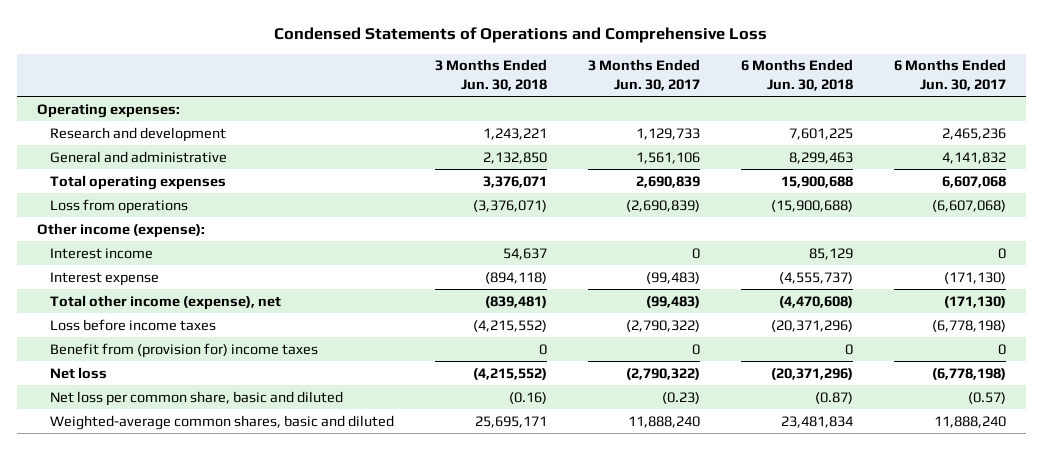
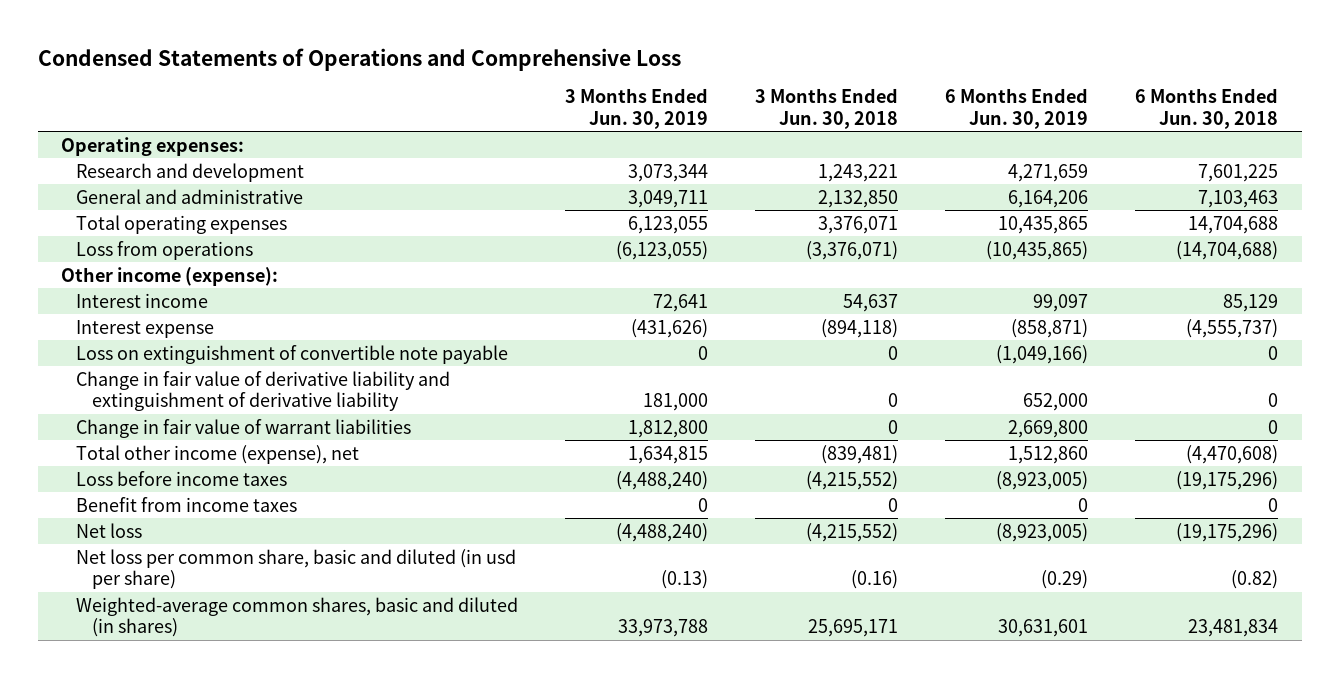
- | 3 Months Ended Jun. 30, 2018 | 3 Months Ended Jun. 30, 2017 | 6 Months Ended Jun. 30, 2018 | 6 Months Ended Jun. 30, 2017
+ | 3 Months Ended Jun. 30, 2019 | 3 Months Ended Jun. 30, 2018 | 6 Months Ended Jun. 30, 2019 | 6 Months Ended Jun. 30, 2018
- General and administrative | 2,132,850 | 1,561,106 | 8,299,463 | 4,141,832
- Total operating expenses | 3,376,071 | 2,690,839 | 15,900,688 | 6,607,068
- Loss from operations | (3,376,071) | (2,690,839) | (15,900,688) | (6,607,068)
+ General and administrative | 3,049,711 | 2,132,850 | 6,164,206 | 7,103,463
+ Total operating expenses | 6,123,055 | 3,376,071 | 10,435,865 | 14,704,688
+ Loss from operations | (6,123,055) | (3,376,071) | (10,435,865) | (14,704,688)
+ Loss on extinguishment of convertible note payable | 0 | 0 | (1,049,166) | 0
+ Change in fair value of derivative liability and extinguishment of derivative liability | 181,000 | 0 | 652,000 | 0
+ Change in fair value of warrant liabilities | 1,812,800 | 0 | 2,669,800 | 0
- Loss before income taxes | (4,215,552) | (2,790,322) | (20,371,296) | (6,778,198)
- Benefit from (provision for) income taxes | 0 | 0 | 0 | 0
- Net loss | (4,215,552) | (2,790,322) | (20,371,296) | (6,778,198)
- Net loss per common share, basic and diluted | (0.16) | (0.23) | (0.87) | (0.57)
- Weighted-average common shares, basic and diluted | 25,695,171 | 11,888,240 | 23,481,834 | 11,888,240
+ Loss before income taxes | (4,488,240) | (4,215,552) | (8,923,005) | (19,175,296)
+ Benefit from income taxes | 0 | 0 | 0 | 0
+ Net loss | (4,488,240) | (4,215,552) | (8,923,005) | (19,175,296)
+ Net loss per common share, basic and diluted (in usd per share) | (0.13) | (0.16) | (0.29) | (0.82)
+ Weighted-average common shares, basic and diluted (in shares) | 33,973,788 | 25,695,171 | 30,631,601 | 23,481,834

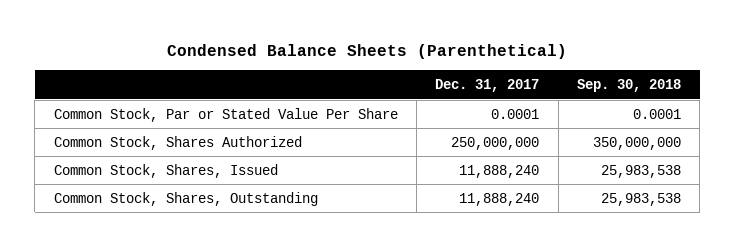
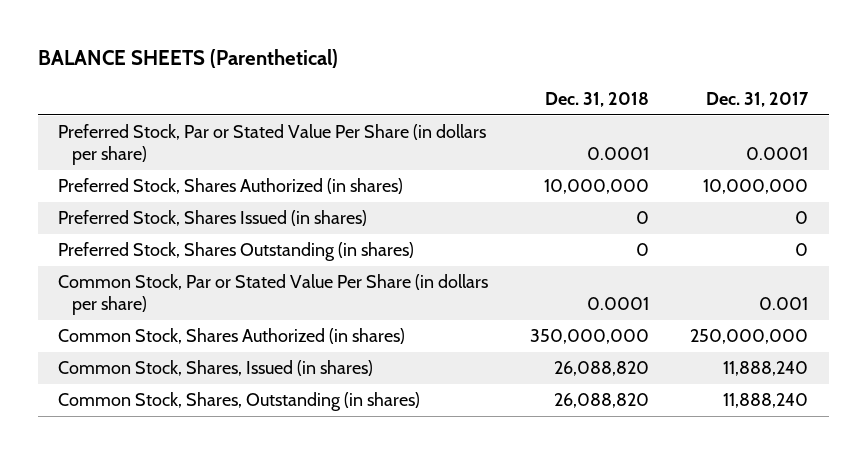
- Condensed Balance Sheets (Parenthetical)
+ BALANCE SHEETS (Parenthetical)
- | Dec. 31, 2017 | Sep. 30, 2018
+ | Dec. 31, 2018 | Dec. 31, 2017
- Common Stock, Par or Stated Value Per Share | 0.0001 | 0.0001
- Common Stock, Shares Authorized | 250,000,000 | 350,000,000
- Common Stock, Shares, Issued | 11,888,240 | 25,983,538
- Common Stock, Shares, Outstanding | 11,888,240 | 25,983,538
+ Preferred Stock, Par or Stated Value Per Share (in dollars per share) | 0.0001 | 0.0001
+ Preferred Stock, Shares Authorized (in shares) | 10,000,000 | 10,000,000
+ Preferred Stock, Shares Issued (in shares) | 0 | 0
+ Preferred Stock, Shares Outstanding (in shares) | 0 | 0
+ Common Stock, Par or Stated Value Per Share (in dollars per share) | 0.0001 | 0.001
+ Common Stock, Shares Authorized (in shares) | 350,000,000 | 250,000,000
+ Common Stock, Shares, Issued (in shares) | 26,088,820 | 11,888,240
+ Common Stock, Shares, Outstanding (in shares) | 26,088,820 | 11,888,240

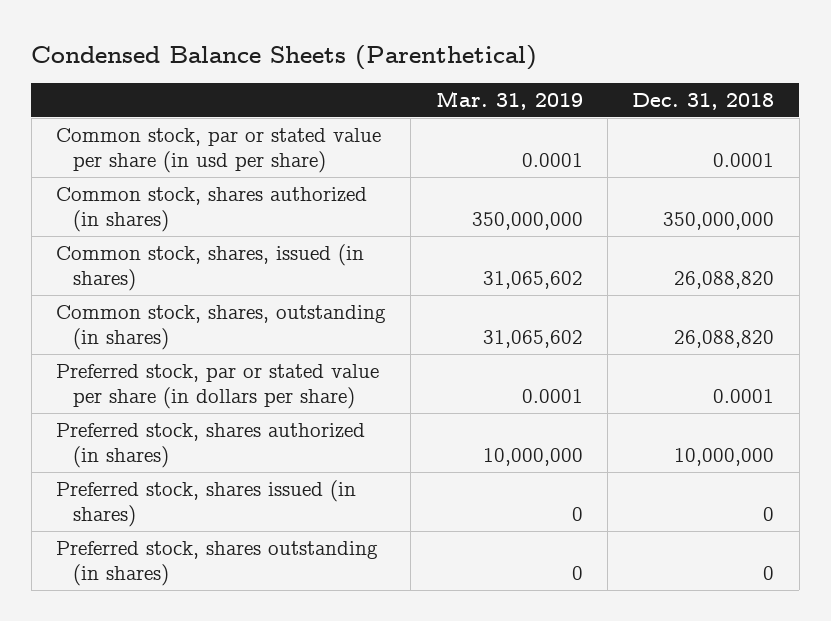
- BALANCE SHEETS (Parenthetical)
+ Condensed Balance Sheets (Parenthetical)
- | Dec. 31, 2018 | Dec. 31, 2017
+ | Mar. 31, 2019 | Dec. 31, 2018
- Preferred Stock, Par or Stated Value Per Share (in dollars per share) | 0.0001 | 0.0001
- Preferred Stock, Shares Authorized (in shares) | 10,000,000 | 10,000,000
- Preferred Stock, Shares Issued (in shares) | 0 | 0
- Preferred Stock, Shares Outstanding (in shares) | 0 | 0
- Common Stock, Par or Stated Value Per Share (in dollars per share) | 0.0001 | 0.001
- Common Stock, Shares Authorized (in shares) | 350,000,000 | 250,000,000
- Common Stock, Shares, Issued (in shares) | 26,088,820 | 11,888,240
- Common Stock, Shares, Outstanding (in shares) | 26,088,820 | 11,888,240
+ Common stock, par or stated value per share (in usd per share) | 0.0001 | 0.0001
+ Common stock, shares authorized (in shares) | 350,000,000 | 350,000,000
+ Common stock, shares, issued (in shares) | 31,065,602 | 26,088,820
+ Common stock, shares, outstanding (in shares) | 31,065,602 | 26,088,820
+ Preferred stock, par or stated value per share (in dollars per share) | 0.0001 | 0.0001
+ Preferred stock, shares authorized (in shares) | 10,000,000 | 10,000,000
+ Preferred stock, shares issued (in shares) | 0 | 0
+ Preferred stock, shares outstanding (in shares) | 0 | 0

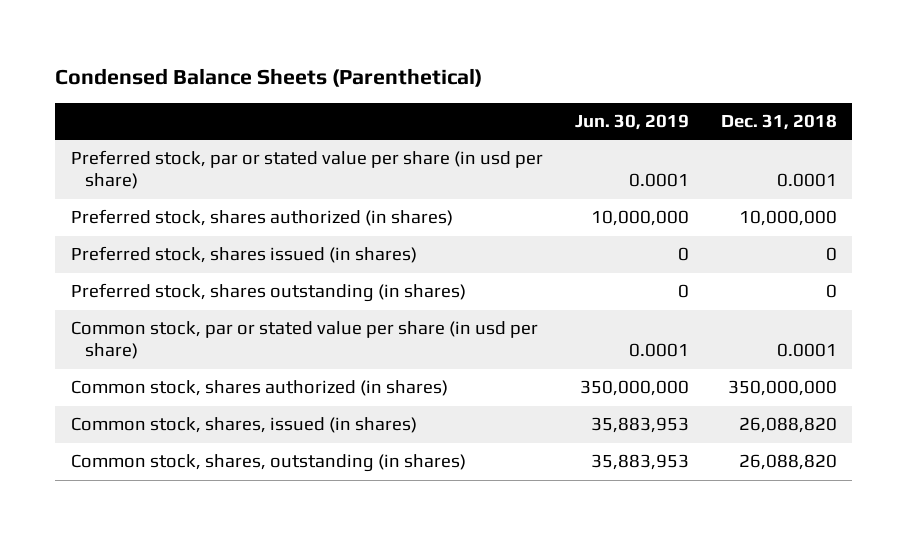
- | Mar. 31, 2019 | Dec. 31, 2018
+ | Jun. 30, 2019 | Dec. 31, 2018
+ Preferred stock, par or stated value per share (in usd per share) | 0.0001 | 0.0001
moved up: Preferred stock, shares authorized (in shares) | 10,000,000 | 10,000,000
moved up: Preferred stock, shares issued (in shares) | 0 | 0
moved up: Preferred stock, shares outstanding (in shares) | 0 | 0
- Preferred stock, par or stated value per share (in dollars per share) | 0.0001 | 0.0001

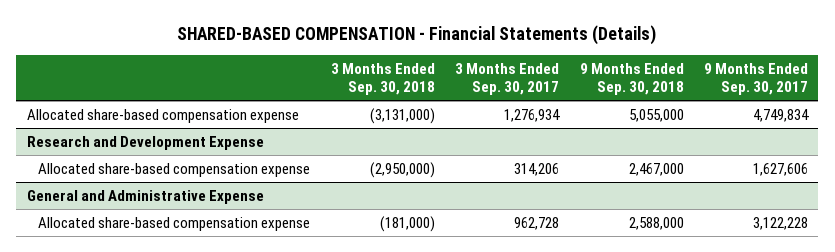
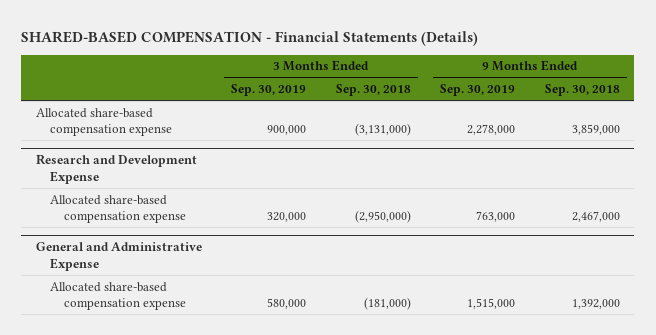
- | 3 Months Ended Sep. 30, 2018 | 3 Months Ended Sep. 30, 2017 | 9 Months Ended Sep. 30, 2018 | 9 Months Ended Sep. 30, 2017
+ | 3 Months Ended Sep. 30, 2019 | 3 Months Ended Sep. 30, 2018 | 9 Months Ended Sep. 30, 2019 | 9 Months Ended Sep. 30, 2018
- Allocated share-based compensation expense | (3,131,000) | 1,276,934 | 5,055,000 | 4,749,834
+ Allocated share-based compensation expense | 900,000 | (3,131,000) | 2,278,000 | 3,859,000
@ General and Administrative Expense
- Allocated share-based compensation expense | (181,000) | 962,728 | 2,588,000 | 3,122,228
+ Allocated share-based compensation expense | 580,000 | (181,000) | 1,515,000 | 1,392,000

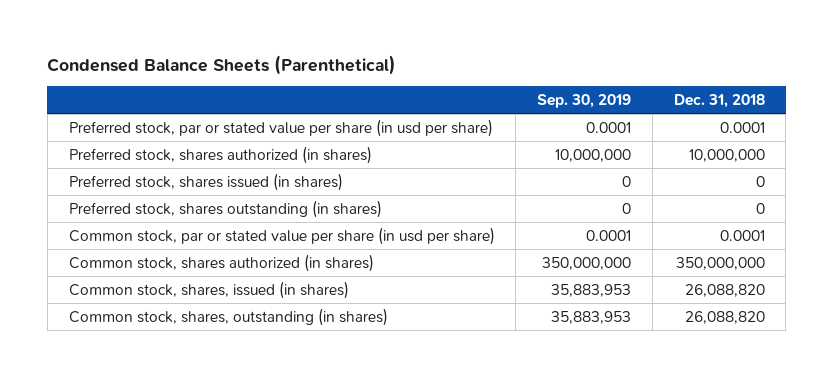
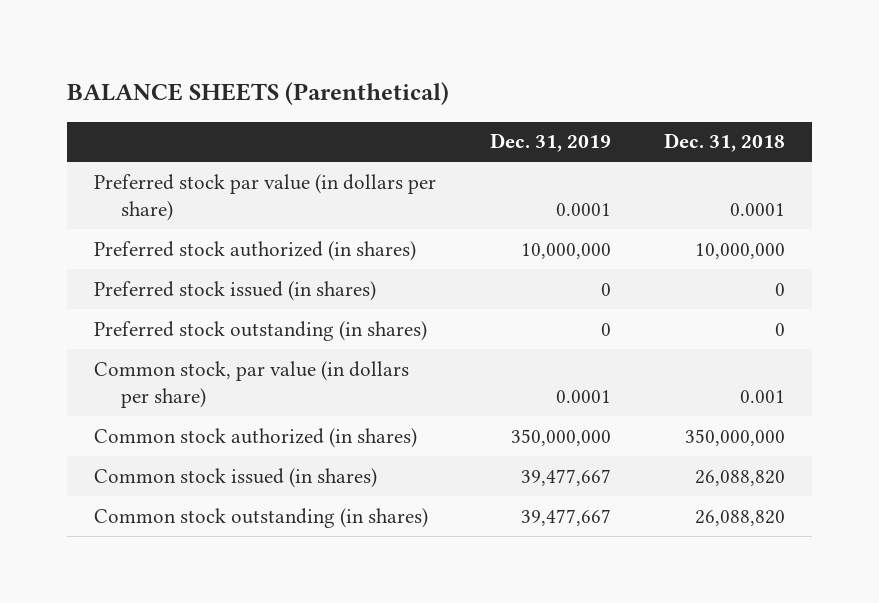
- Condensed Balance Sheets (Parenthetical)
+ BALANCE SHEETS (Parenthetical)
- | Sep. 30, 2019 | Dec. 31, 2018
+ | Dec. 31, 2019 | Dec. 31, 2018
- Preferred stock, par or stated value per share (in usd per share) | 0.0001 | 0.0001
- Preferred stock, shares authorized (in shares) | 10,000,000 | 10,000,000
- Preferred stock, shares issued (in shares) | 0 | 0
- Preferred stock, shares outstanding (in shares) | 0 | 0
- Common stock, par or stated value per share (in usd per share) | 0.0001 | 0.0001
- Common stock, shares authorized (in shares) | 350,000,000 | 350,000,000
- Common stock, shares, issued (in shares) | 35,883,953 | 26,088,820
- Common stock, shares, outstanding (in shares) | 35,883,953 | 26,088,820
+ Preferred stock par value (in dollars per share) | 0.0001 | 0.0001
+ Preferred stock authorized (in shares) | 10,000,000 | 10,000,000
+ Preferred stock issued (in shares) | 0 | 0
+ Preferred stock outstanding (in shares) | 0 | 0
+ Common stock, par value (in dollars per share) | 0.0001 | 0.001
+ Common stock authorized (in shares) | 350,000,000 | 350,000,000
+ Common stock issued (in shares) | 39,477,667 | 26,088,820
+ Common stock outstanding (in shares) | 39,477,667 | 26,088,820

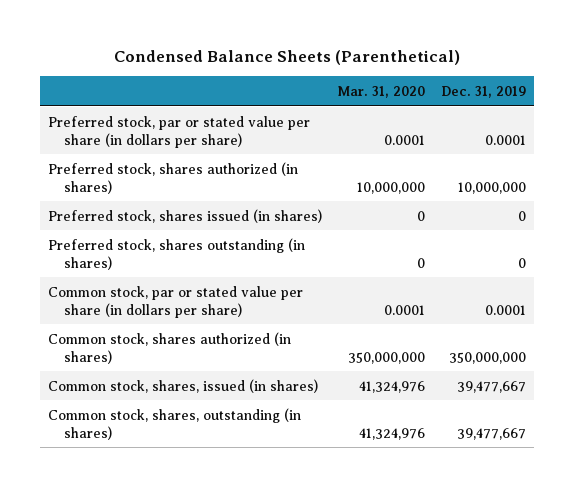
- BALANCE SHEETS (Parenthetical)
+ Condensed Balance Sheets (Parenthetical)
- | Dec. 31, 2019 | Dec. 31, 2018
+ | Mar. 31, 2020 | Dec. 31, 2019
- Preferred stock par value (in dollars per share) | 0.0001 | 0.0001
- Preferred stock authorized (in shares) | 10,000,000 | 10,000,000
- Preferred stock issued (in shares) | 0 | 0
- Preferred stock outstanding (in shares) | 0 | 0
- Common stock, par value (in dollars per share) | 0.0001 | 0.001
- Common stock authorized (in shares) | 350,000,000 | 350,000,000
- Common stock issued (in shares) | 39,477,667 | 26,088,820
- Common stock outstanding (in shares) | 39,477,667 | 26,088,820
+ Preferred stock, par or stated value per share (in dollars per share) | 0.0001 | 0.0001
+ Preferred stock, shares authorized (in shares) | 10,000,000 | 10,000,000
+ Preferred stock, shares issued (in shares) | 0 | 0
+ Preferred stock, shares outstanding (in shares) | 0 | 0
+ Common stock, par or stated value per share (in dollars per share) | 0.0001 | 0.0001
+ Common stock, shares authorized (in shares) | 350,000,000 | 350,000,000
+ Common stock, shares, issued (in shares) | 41,324,976 | 39,477,667
+ Common stock, shares, outstanding (in shares) | 41,324,976 | 39,477,667

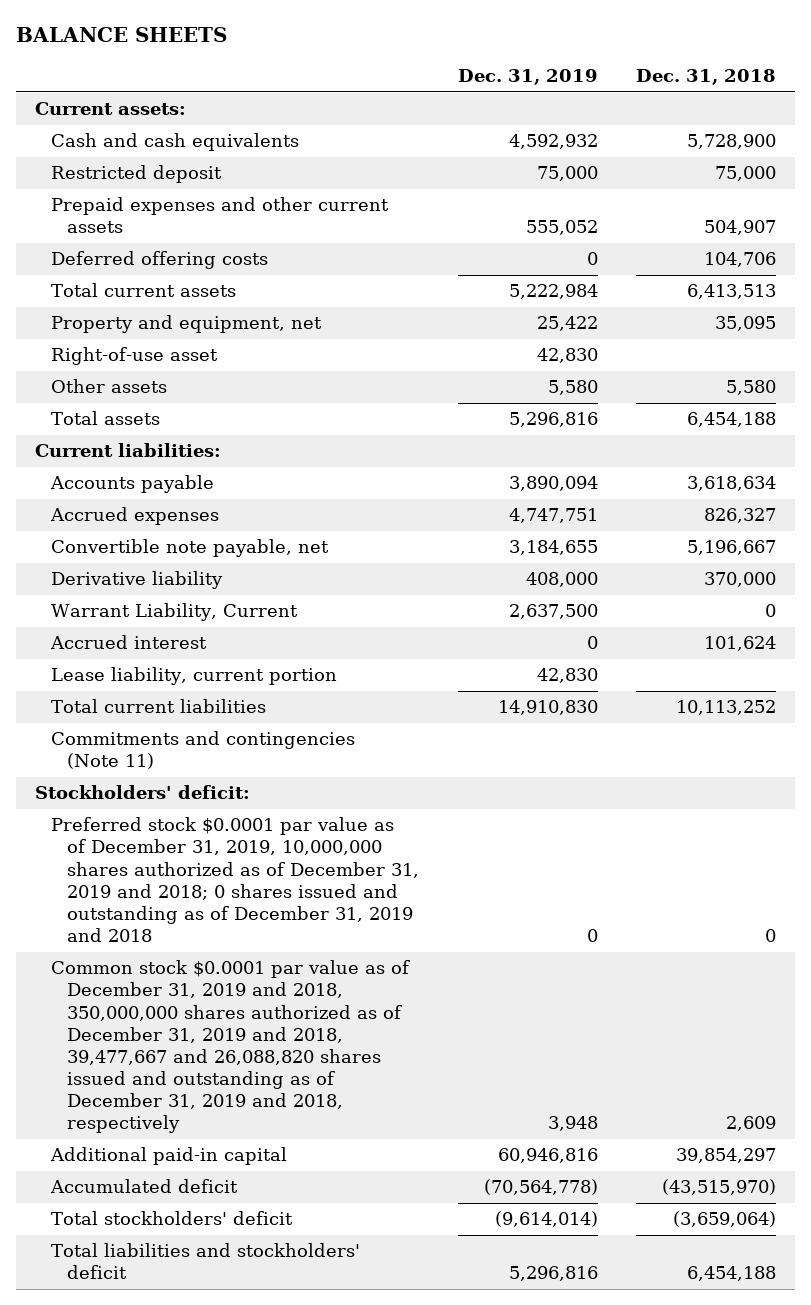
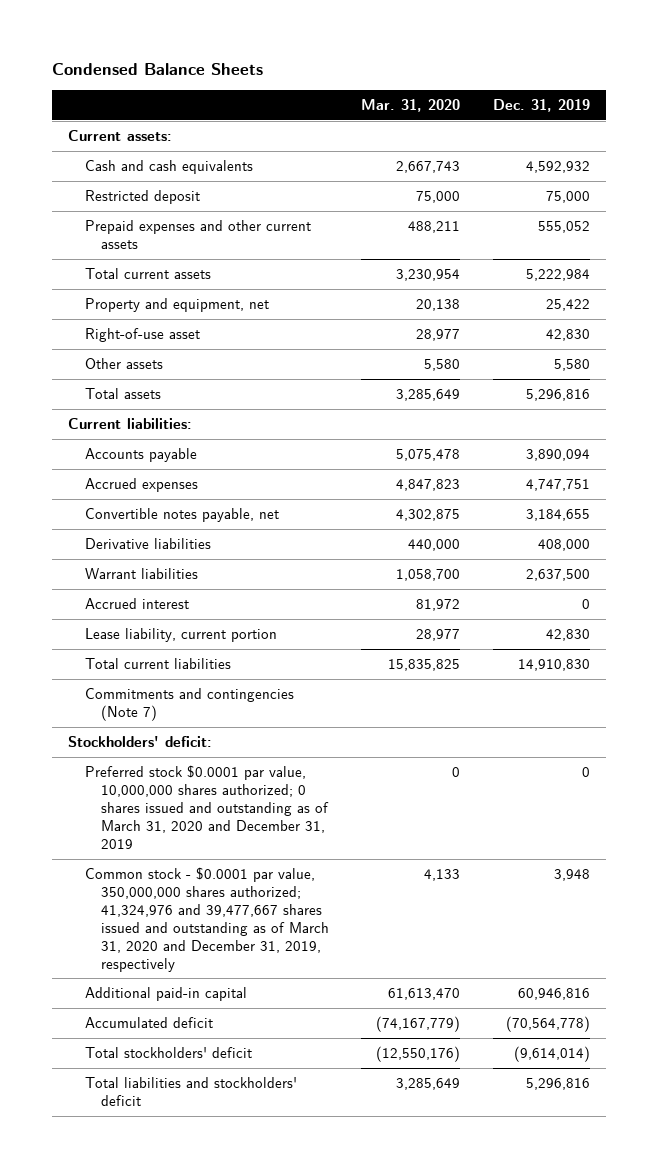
- BALANCE SHEETS
+ Condensed Balance Sheets
- | Dec. 31, 2019 | Dec. 31, 2018
+ | Mar. 31, 2020 | Dec. 31, 2019
- Deferred offering costs | 0 | 104,706
- Convertible note payable, net | 3,184,655 | 5,196,667
- Derivative liability | 408,000 | 370,000
- Warrant Liability, Current | 2,637,500 | 0
+ Convertible notes payable, net | 4,302,875 | 3,184,655
+ Derivative liabilities | 440,000 | 408,000
+ Warrant liabilities | 1,058,700 | 2,637,500
- Commitments and contingencies (Note 11)
+ Commitments and contingencies (Note 7)
- Preferred stock $0.0001 par value as of December 31, 2019, 10,000,000 shares authorized as of December 31, 2019 and 2018; 0 shares issued and outstanding as of December 31, 2019 and 2018 | 0 | 0
- Common stock $0.0001 par value as of December 31, 2019 and 2018, 350,000,000 shares authorized as of December 31, 2019 and 2018, 39,477,667 and 26,088,820 shares issued and outstanding as of December 31, 2019 and 2018, respectively | 3,948 | 2,609
+ Preferred stock $0.0001 par value, 10,000,000 shares authorized; 0 shares issued and outstanding as of March 31, 2020 and December 31, 2019 | 0 | 0
+ Common stock - $0.0001 par value, 350,000,000 shares authorized; 41,324,976 and 39,477,667 shares issued and outstanding as of March 31, 2020 and December 31, 2019, respectively | 4,133 | 3,948

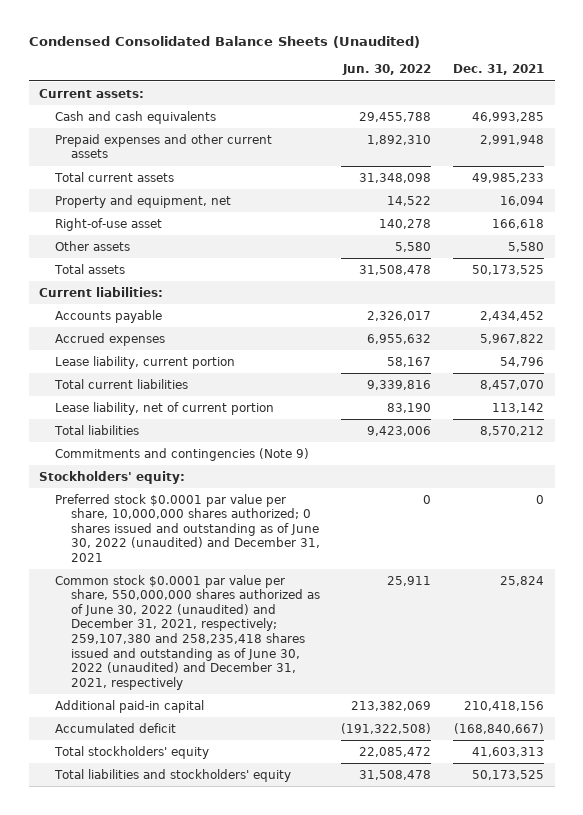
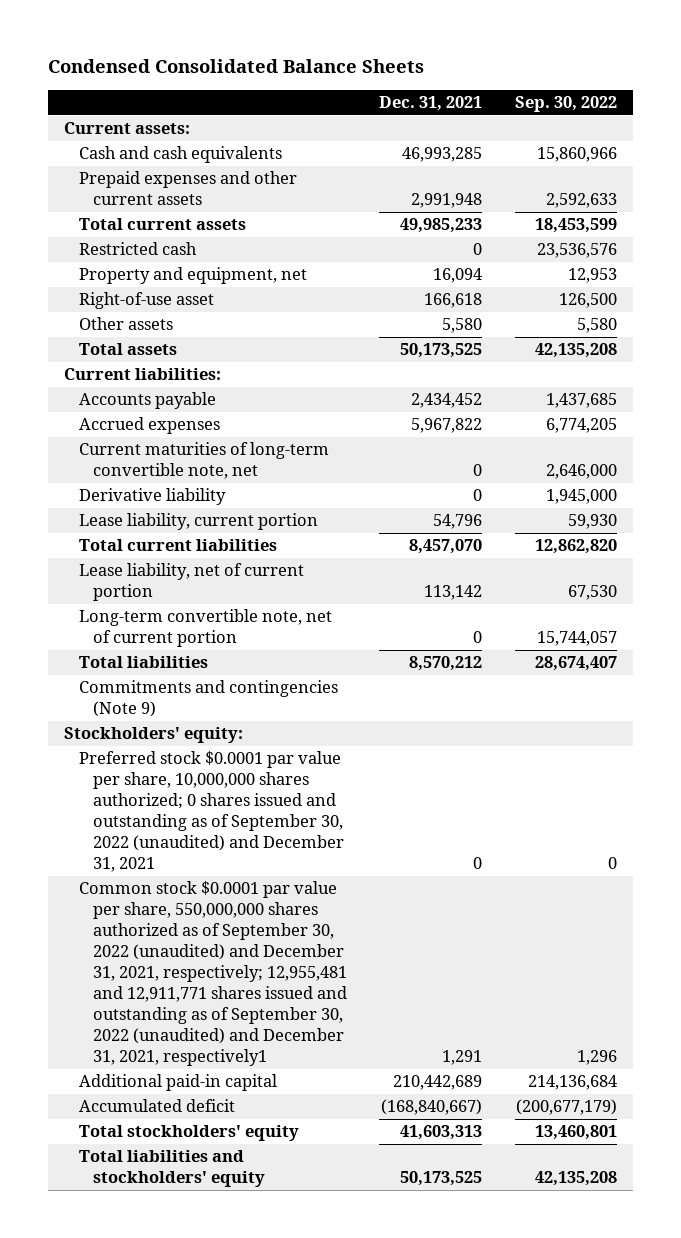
- Condensed Consolidated Balance Sheets (Unaudited)
+ Condensed Consolidated Balance Sheets
- | Jun. 30, 2022 | Dec. 31, 2021
+ | Dec. 31, 2021 | Sep. 30, 2022
+ Restricted cash | 0 | 23,536,576
+ Current maturities of long-term convertible note, net | 0 | 2,646,000
+ Derivative liability | 0 | 1,945,000
+ Long-term convertible note, net of current portion | 0 | 15,744,057
- Preferred stock $0.0001 par value per share, 10,000,000 shares authorized; 0 shares issued and outstanding as of June 30, 2022 (unaudited) and December 31, 2021 | 0 | 0
- Common stock $0.0001 par value per share, 550,000,000 shares authorized as of June 30, 2022 (unaudited) and December 31, 2021, respectively; 259,107,380 and 258,235,418 shares issued and outstanding as of June 30, 2022 (unaudited) and December 31, 2021, respectively | 25,911 | 25,824
- Additional paid-in capital | 213,382,069 | 210,418,156
+ Preferred stock $0.0001 par value per share, 10,000,000 shares authorized; 0 shares issued and outstanding as of September 30, 2022 (unaudited) and December 31, 2021 | 0 | 0
+ Common stock $0.0001 par value per share, 550,000,000 shares authorized as of September 30, 2022 (unaudited) and December 31, 2021, respectively; 12,955,481 and 12,911,771 shares issued and outstanding as of September 30, 2022 (unaudited) and December 31, 2021, respectively1 | 1,291 | 1,296
+ Additional paid-in capital | 210,442,689 | 214,136,684

